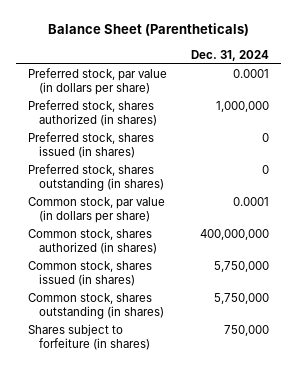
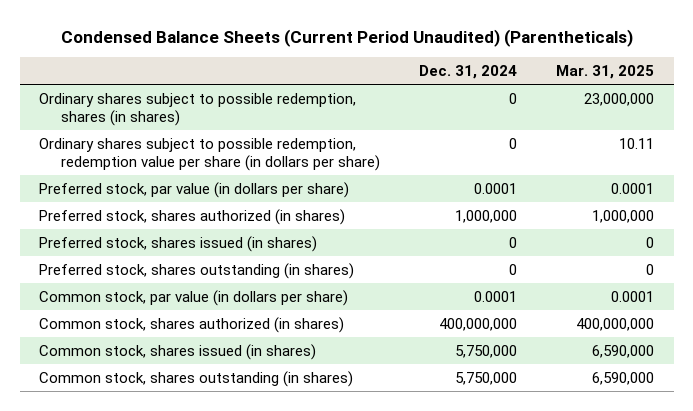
- Balance Sheet (Parentheticals)
+ Condensed Balance Sheets (Current Period Unaudited) (Parentheticals)
- | Dec. 31, 2024
+ | Dec. 31, 2024 | Mar. 31, 2025
+ Ordinary shares subject to possible redemption, shares (in shares) | 0 | 23,000,000
+ Ordinary shares subject to possible redemption, redemption value per share (in dollars per share) | 0 | 10.11
- Shares subject to forfeiture (in shares) | 750,000

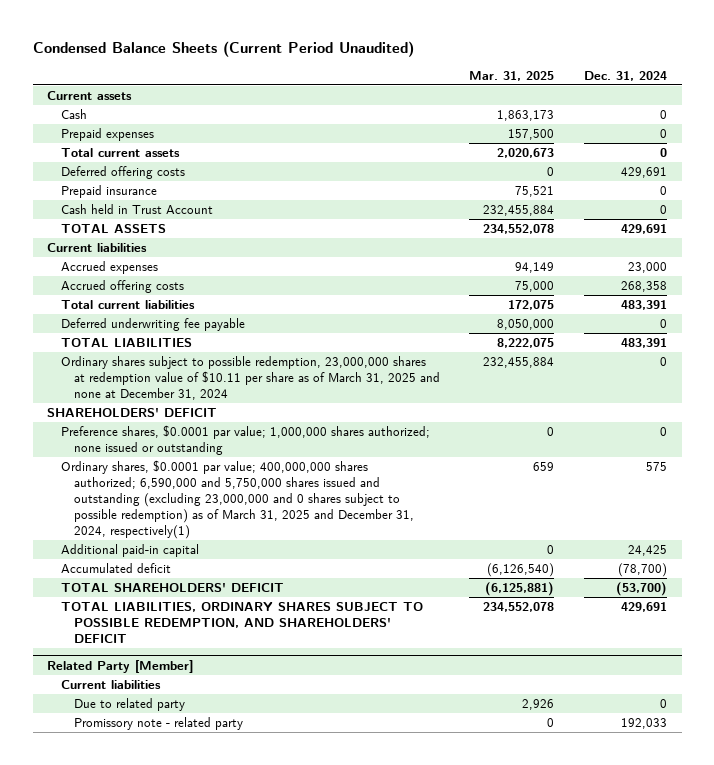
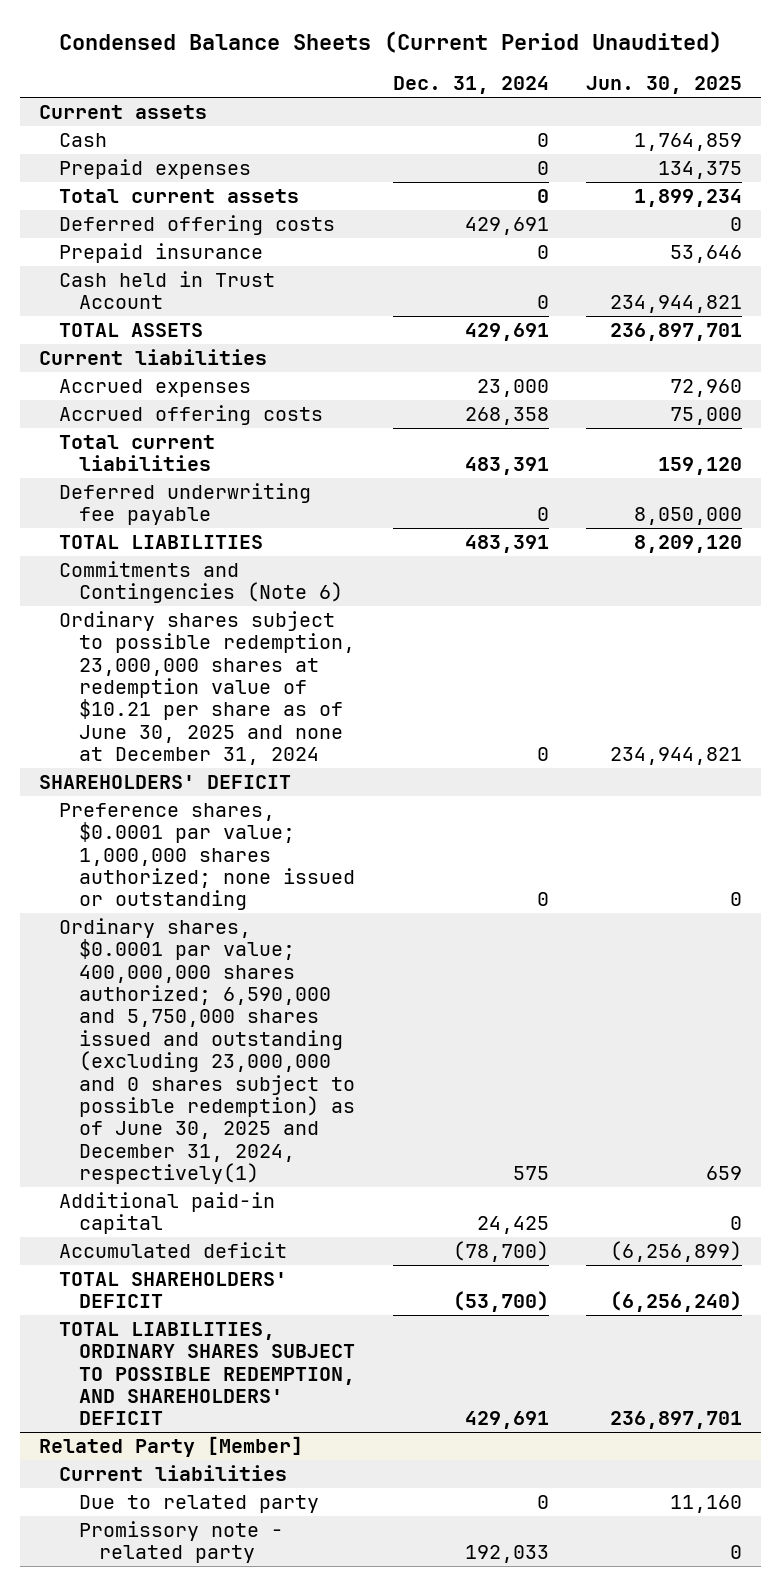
- | Mar. 31, 2025 | Dec. 31, 2024
+ | Dec. 31, 2024 | Jun. 30, 2025
- Ordinary shares subject to possible redemption, 23,000,000 shares at redemption value of $10.11 per share as of March 31, 2025 and none at December 31, 2024 | 232,455,884 | 0
+ Commitments and Contingencies (Note 6)
+ Ordinary shares subject to possible redemption, 23,000,000 shares at redemption value of $10.21 per share as of June 30, 2025 and none at December 31, 2024 | 0 | 234,944,821
- Ordinary shares, $0.0001 par value; 400,000,000 shares authorized; 6,590,000 and 5,750,000 shares issued and outstanding (excluding 23,000,000 and 0 shares subject to possible redemption) as of March 31, 2025 and December 31, 2024, respectively(1) | 659 | 575
+ Ordinary shares, $0.0001 par value; 400,000,000 shares authorized; 6,590,000 and 5,750,000 shares issued and outstanding (excluding 23,000,000 and 0 shares subject to possible redemption) as of June 30, 2025 and December 31, 2024, respectively(1) | 575 | 659

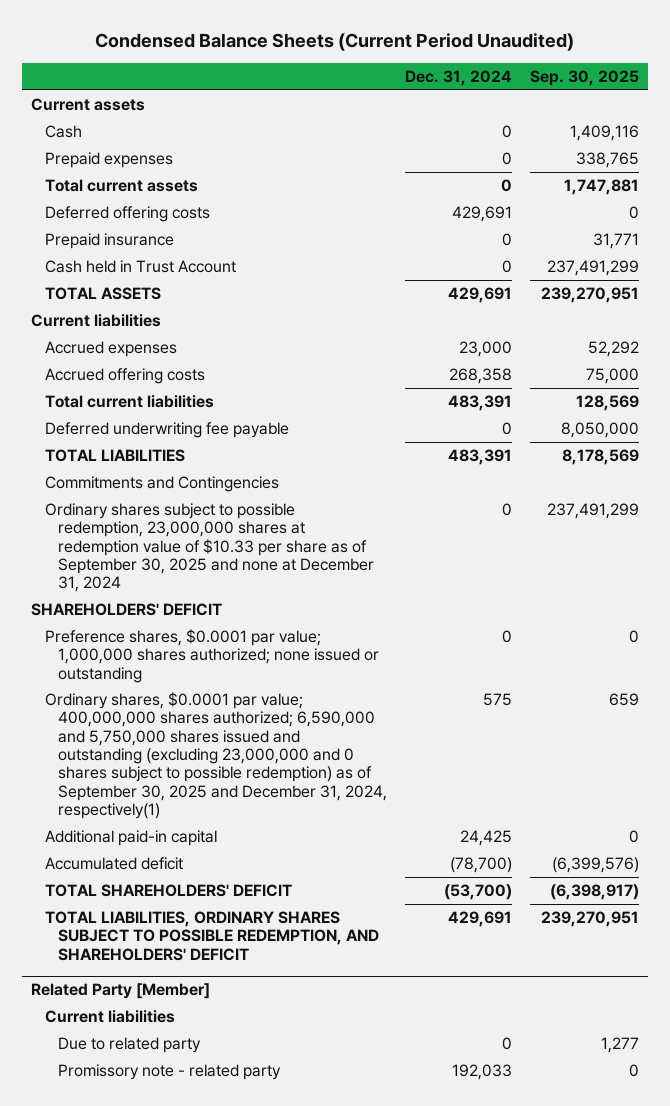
- | Dec. 31, 2024 | Jun. 30, 2025
+ | Dec. 31, 2024 | Sep. 30, 2025
- Commitments and Contingencies (Note 6)
- Ordinary shares subject to possible redemption, 23,000,000 shares at redemption value of $10.21 per share as of June 30, 2025 and none at December 31, 2024 | 0 | 234,944,821
+ Commitments and Contingencies
+ Ordinary shares subject to possible redemption, 23,000,000 shares at redemption value of $10.33 per share as of September 30, 2025 and none at December 31, 2024 | 0 | 237,491,299
- Ordinary shares, $0.0001 par value; 400,000,000 shares authorized; 6,590,000 and 5,750,000 shares issued and outstanding (excluding 23,000,000 and 0 shares subject to possible redemption) as of June 30, 2025 and December 31, 2024, respectively(1) | 575 | 659
+ Ordinary shares, $0.0001 par value; 400,000,000 shares authorized; 6,590,000 and 5,750,000 shares issued and outstanding (excluding 23,000,000 and 0 shares subject to possible redemption) as of September 30, 2025 and December 31, 2024, respectively(1) | 575 | 659

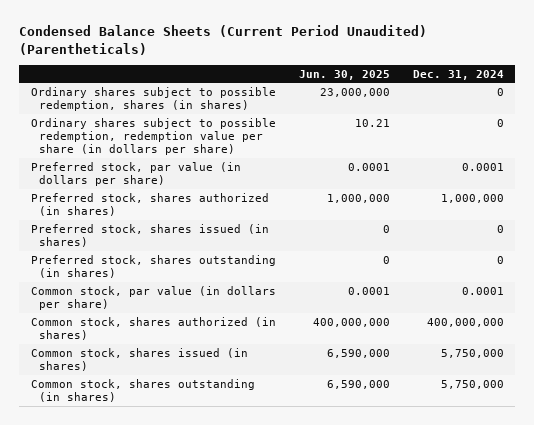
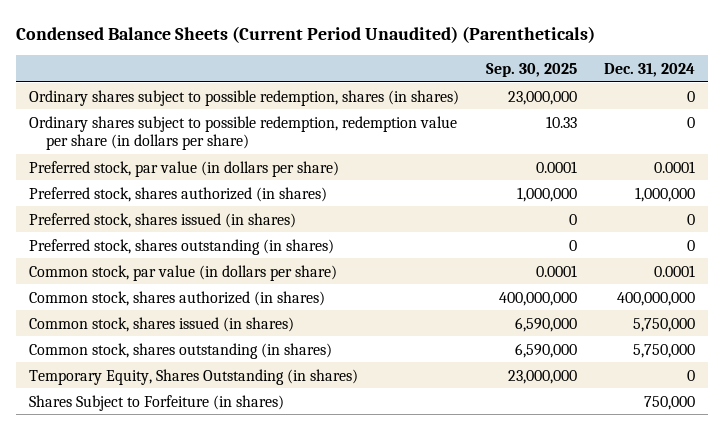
- | Jun. 30, 2025 | Dec. 31, 2024
+ | Sep. 30, 2025 | Dec. 31, 2024
+ Temporary Equity, Shares Outstanding (in shares) | 23,000,000 | 0
+ Shares Subject to Forfeiture (in shares) | | 750,000

